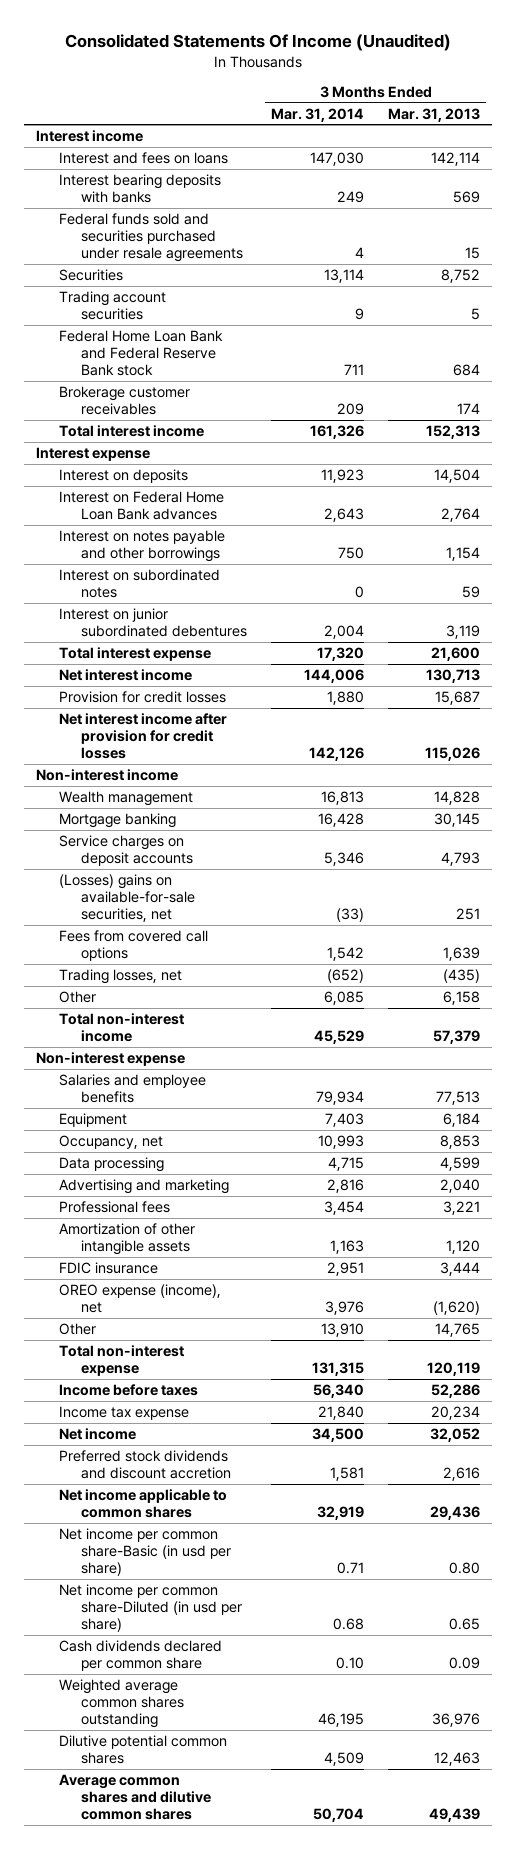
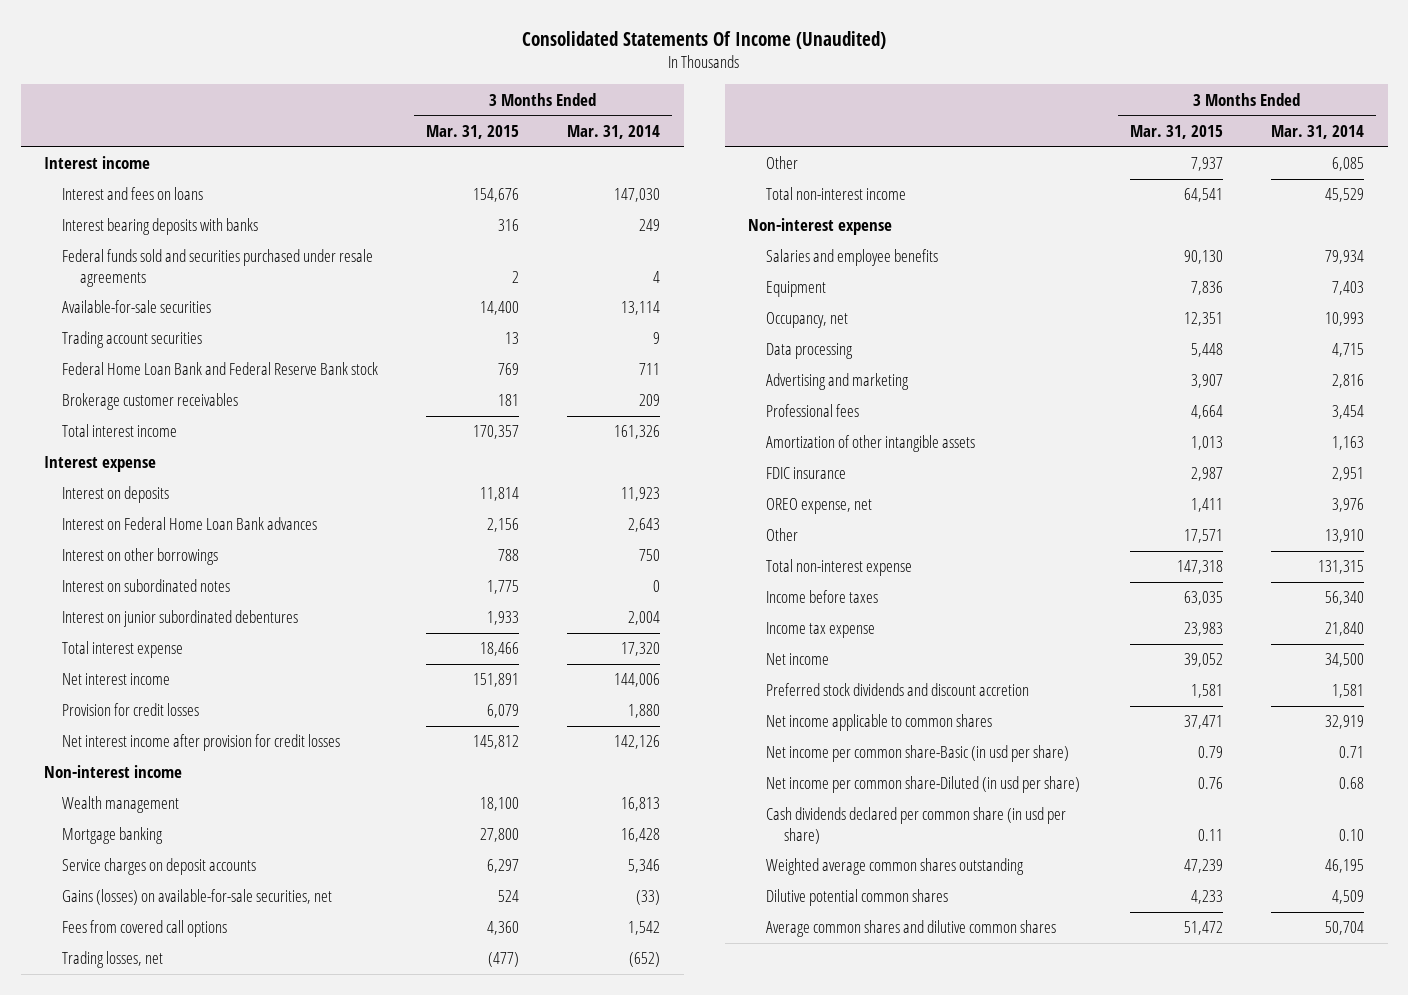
- | 3 Months Ended Mar. 31, 2014 | 3 Months Ended Mar. 31, 2013
+ | 3 Months Ended Mar. 31, 2015 | 3 Months Ended Mar. 31, 2014
- Securities | 13,114 | 8,752
+ Available-for-sale securities | 14,400 | 13,114
- Interest on notes payable and other borrowings | 750 | 1,154
+ Interest on other borrowings | 788 | 750
- (Losses) gains on available-for-sale securities, net | (33) | 251
+ Gains (losses) on available-for-sale securities, net | 524 | (33)
- OREO expense (income), net | 3,976 | (1,620)
+ OREO expense, net | 1,411 | 3,976
- Cash dividends declared per common share | 0.10 | 0.09
+ Cash dividends declared per common share (in usd per share) | 0.11 | 0.10

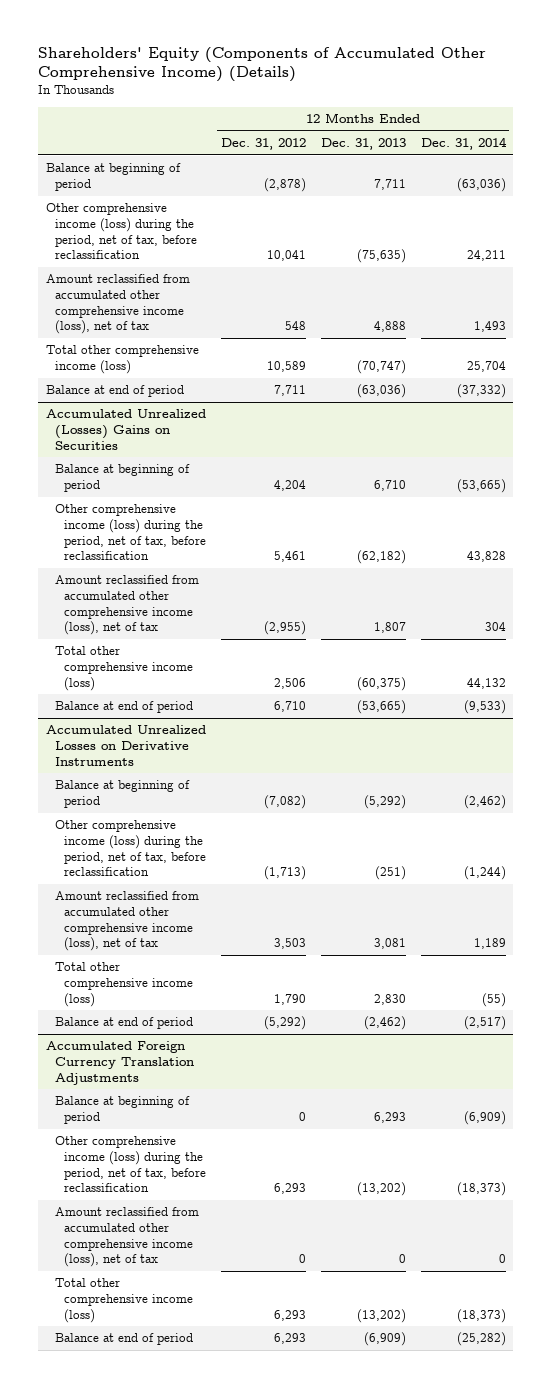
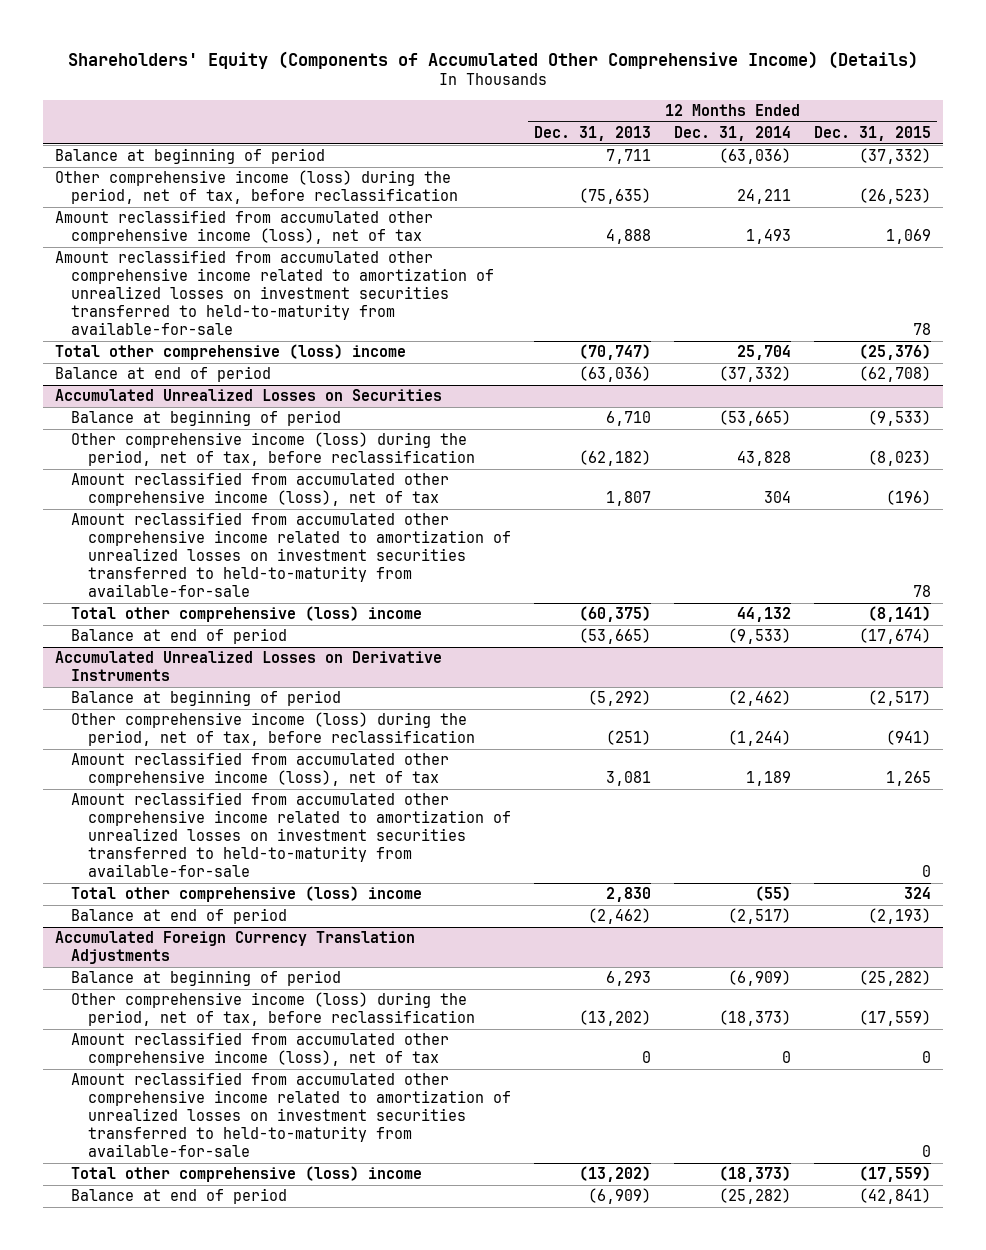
- | 12 Months Ended Dec. 31, 2012 | 12 Months Ended Dec. 31, 2013 | 12 Months Ended Dec. 31, 2014
+ | 12 Months Ended Dec. 31, 2013 | 12 Months Ended Dec. 31, 2014 | 12 Months Ended Dec. 31, 2015
- Total other comprehensive income (loss) | 10,589 | (70,747) | 25,704
+ Amount reclassified from accumulated other comprehensive income related to amortization of unrealized losses on investment securities transferred to held-to-maturity from available-for-sale | | | 78
+ Total other comprehensive (loss) income | (70,747) | 25,704 | (25,376)
- Accumulated Unrealized (Losses) Gains on Securities
+ Accumulated Unrealized Losses on Securities
- Total other comprehensive income (loss) | 2,506 | (60,375) | 44,132
+ Amount reclassified from accumulated other comprehensive income related to amortization of unrealized losses on investment securities transferred to held-to-maturity from available-for-sale | | | 78
+ Total other comprehensive (loss) income | (60,375) | 44,132 | (8,141)
@ Accumulated Unrealized Losses on Derivative Instruments
- Total other comprehensive income (loss) | 1,790 | 2,830 | (55)
+ Amount reclassified from accumulated other comprehensive income related to amortization of unrealized losses on investment securities transferred to held-to-maturity from available-for-sale | | | 0
+ Total other comprehensive (loss) income | 2,830 | (55) | 324
@ Accumulated Foreign Currency Translation Adjustments
- Total other comprehensive income (loss) | 6,293 | (13,202) | (18,373)
+ Amount reclassified from accumulated other comprehensive income related to amortization of unrealized losses on investment securities transferred to held-to-maturity from available-for-sale | | | 0
+ Total other comprehensive (loss) income | (13,202) | (18,373) | (17,559)

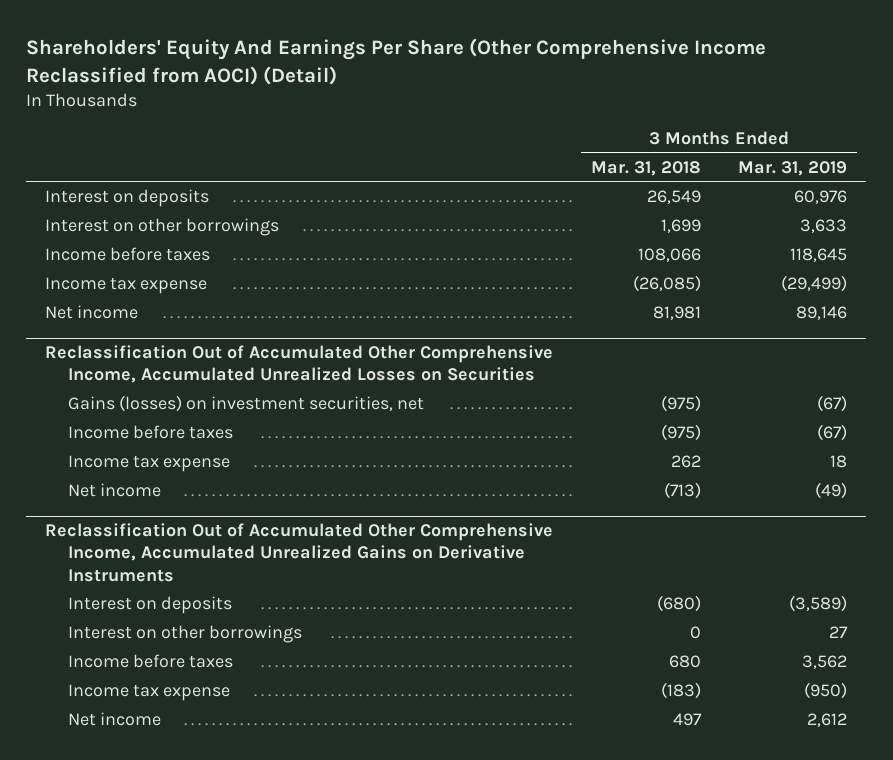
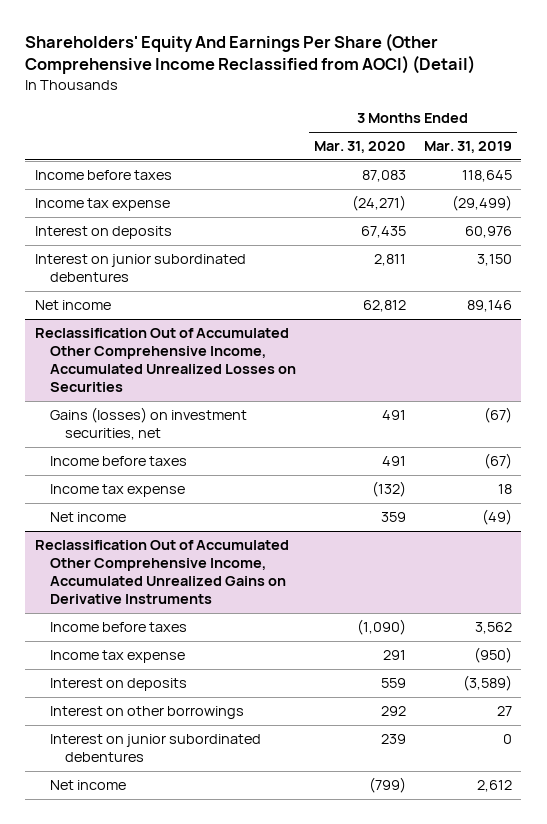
- | 3 Months Ended Mar. 31, 2018 | 3 Months Ended Mar. 31, 2019
+ | 3 Months Ended Mar. 31, 2020 | 3 Months Ended Mar. 31, 2019
- Interest on other borrowings | 1,699 | 3,633
moved down: Interest on deposits | 67,435 | 60,976
+ Interest on junior subordinated debentures | 2,811 | 3,150
@ Reclassification Out of Accumulated Other Comprehensive Income, Accumulated Unrealized Gains on Derivative Instruments
moved down: Interest on deposits | 559 | (3,589)
moved down: Interest on other borrowings | 292 | 27
+ Interest on junior subordinated debentures | 239 | 0

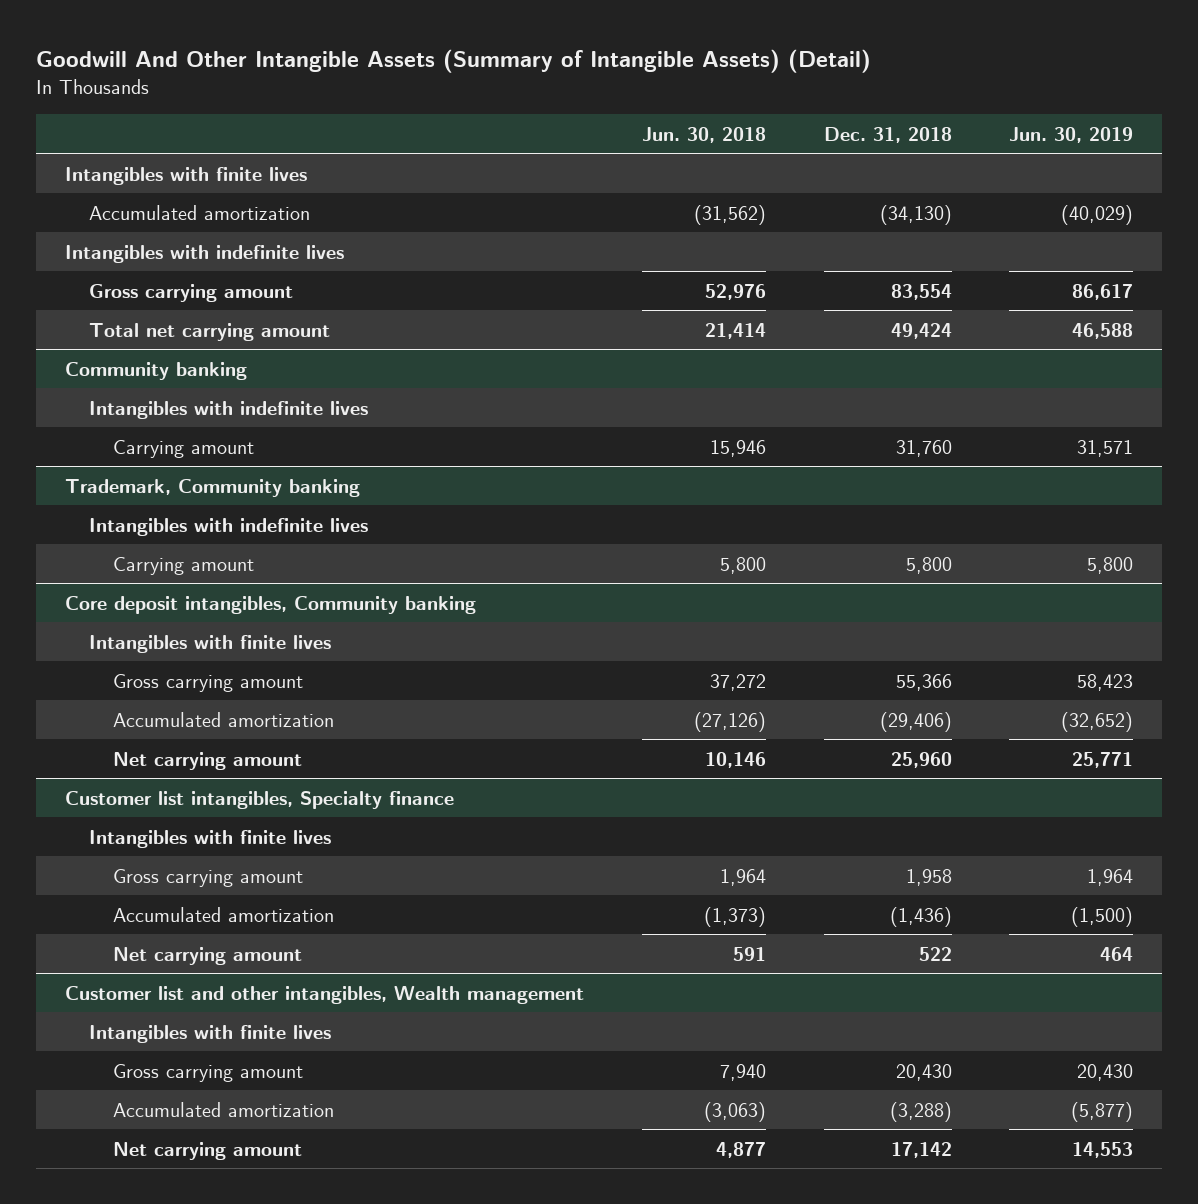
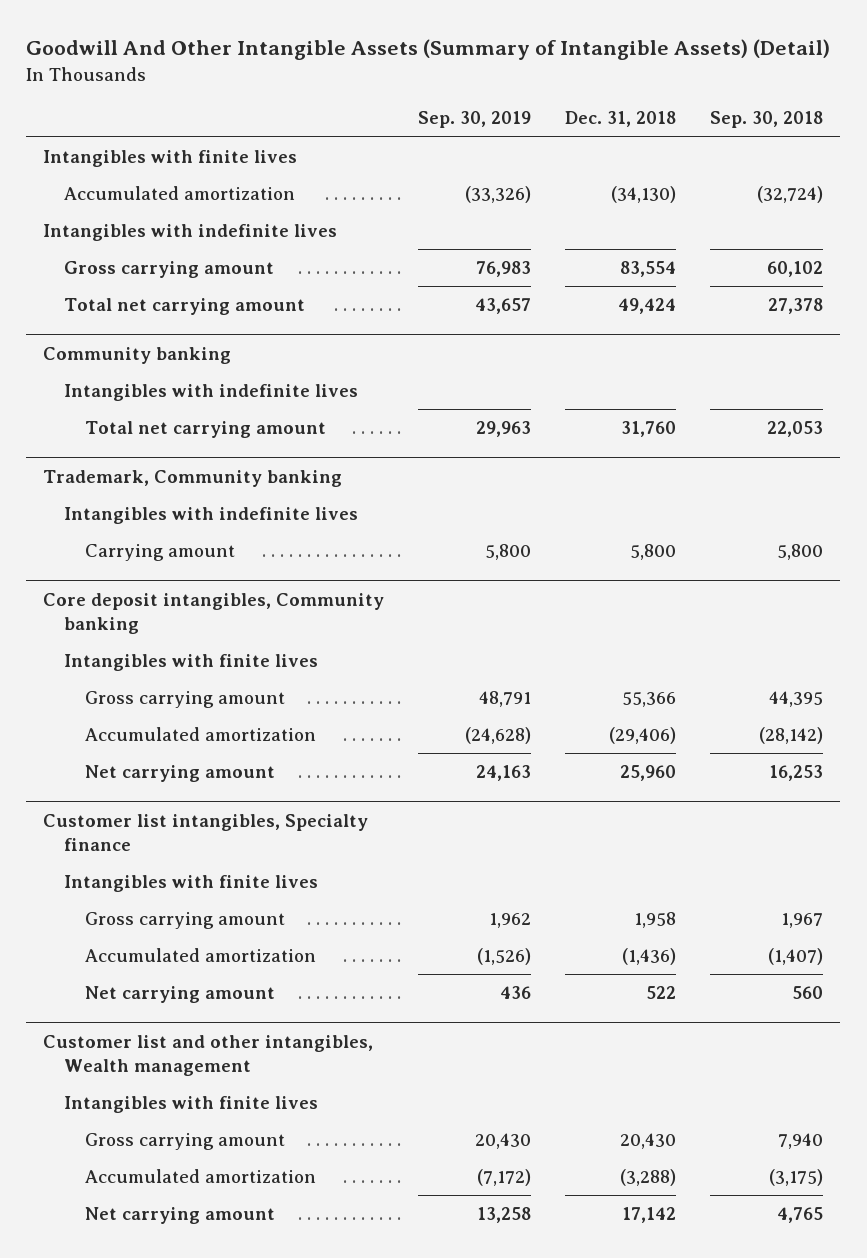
- | Jun. 30, 2018 | Dec. 31, 2018 | Jun. 30, 2019
+ | Sep. 30, 2019 | Dec. 31, 2018 | Sep. 30, 2018
@ Community banking
- Carrying amount | 15,946 | 31,760 | 31,571
+ Total net carrying amount | 29,963 | 31,760 | 22,053

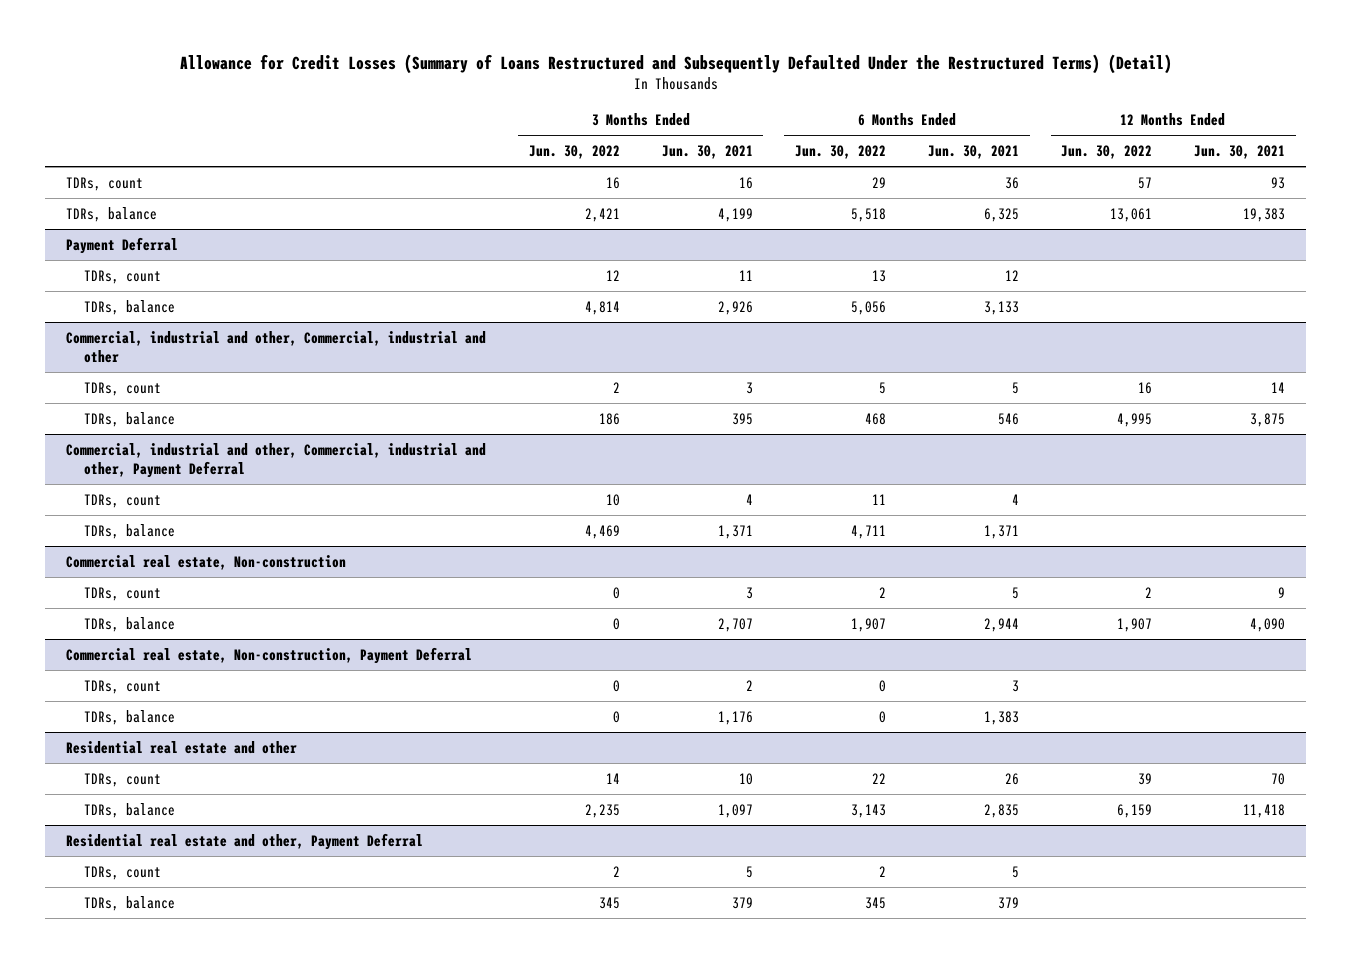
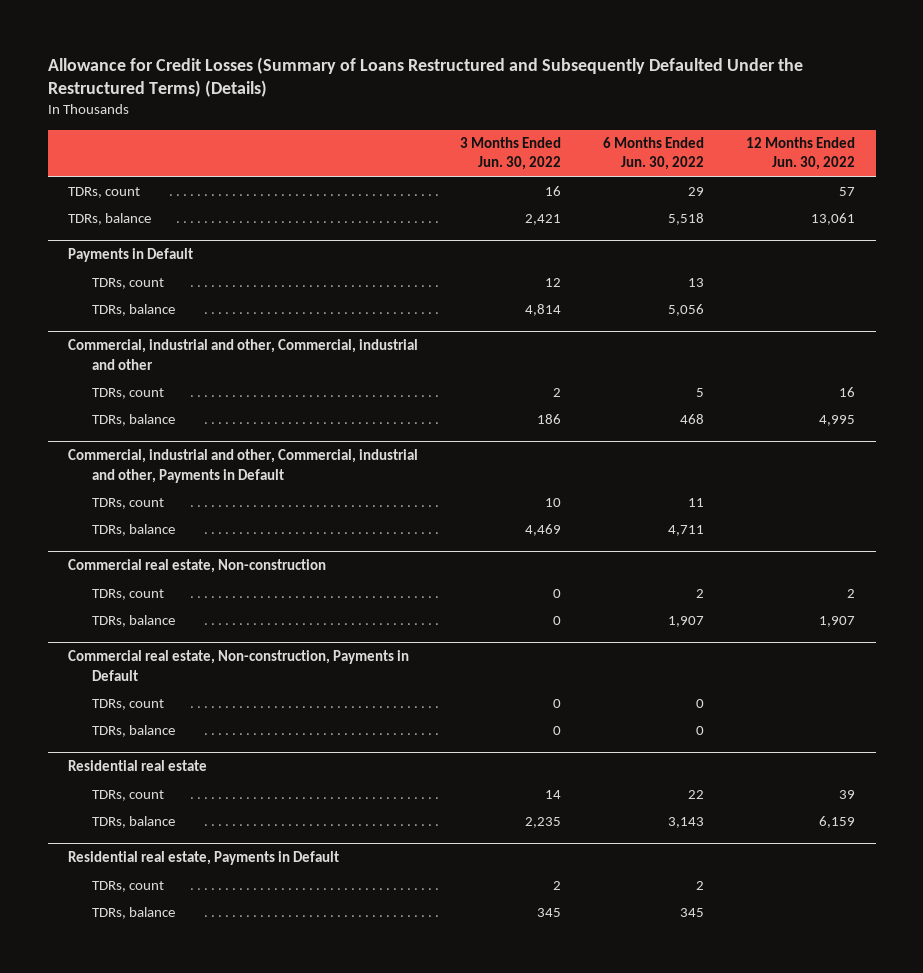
- Allowance for Credit Losses (Summary of Loans Restructured and Subsequently Defaulted Under the Restructured Terms) (Detail)
+ Allowance for Credit Losses (Summary of Loans Restructured and Subsequently Defaulted Under the Restructured Terms) (Details)
- | 3 Months Ended Jun. 30, 2022 | 3 Months Ended Jun. 30, 2021 | 6 Months Ended Jun. 30, 2022 | 6 Months Ended Jun. 30, 2021 | 12 Months Ended Jun. 30, 2022 | 12 Months Ended Jun. 30, 2021
+ | 3 Months Ended Jun. 30, 2022 | 6 Months Ended Jun. 30, 2022 | 12 Months Ended Jun. 30, 2022
- Payment Deferral
+ Payments in Default
- Commercial, industrial and other, Commercial, industrial and other, Payment Deferral
+ Commercial, industrial and other, Commercial, industrial and other, Payments in Default
- Commercial real estate, Non-construction, Payment Deferral
+ Commercial real estate, Non-construction, Payments in Default
- Residential real estate and other
+ Residential real estate
- Residential real estate and other, Payment Deferral
+ Residential real estate, Payments in Default

